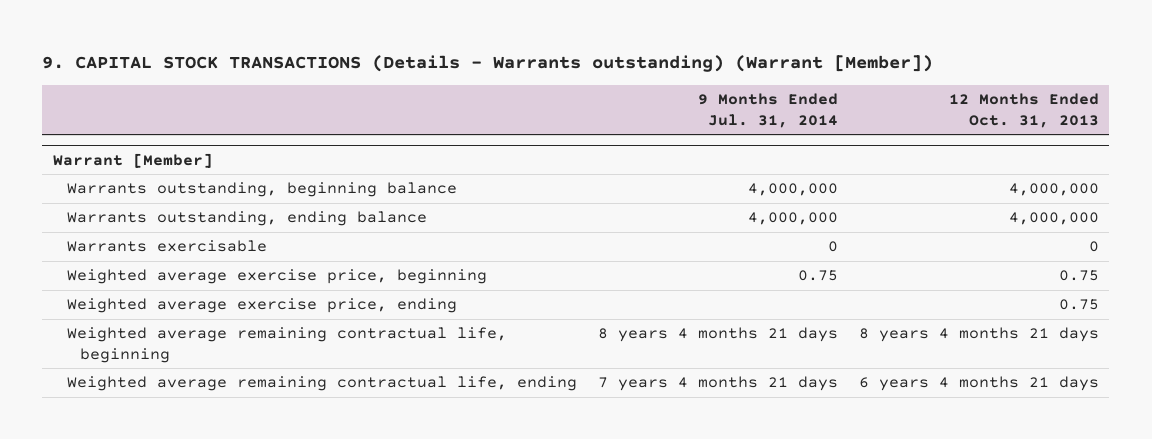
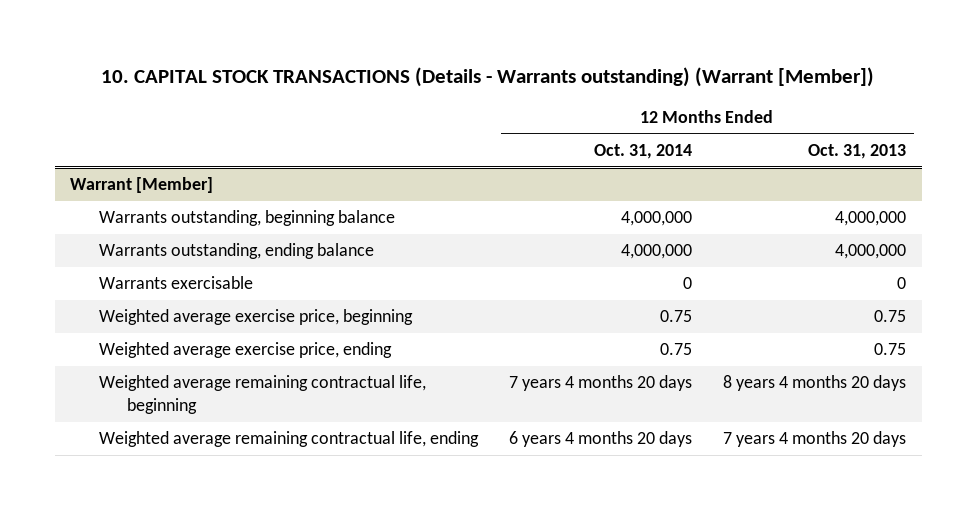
- 9. CAPITAL STOCK TRANSACTIONS (Details - Warrants outstanding) (Warrant [Member])
+ 10. CAPITAL STOCK TRANSACTIONS (Details - Warrants outstanding) (Warrant [Member])
- | 9 Months Ended Jul. 31, 2014 | 12 Months Ended Oct. 31, 2013
+ | 12 Months Ended Oct. 31, 2014 | 12 Months Ended Oct. 31, 2013
@ Warrant [Member]
- Weighted average remaining contractual life, beginning | 8 years 4 months 21 days | 8 years 4 months 21 days
- Weighted average remaining contractual life, ending | 7 years 4 months 21 days | 6 years 4 months 21 days
+ Weighted average remaining contractual life, beginning | 7 years 4 months 20 days | 8 years 4 months 20 days
+ Weighted average remaining contractual life, ending | 6 years 4 months 20 days | 7 years 4 months 20 days

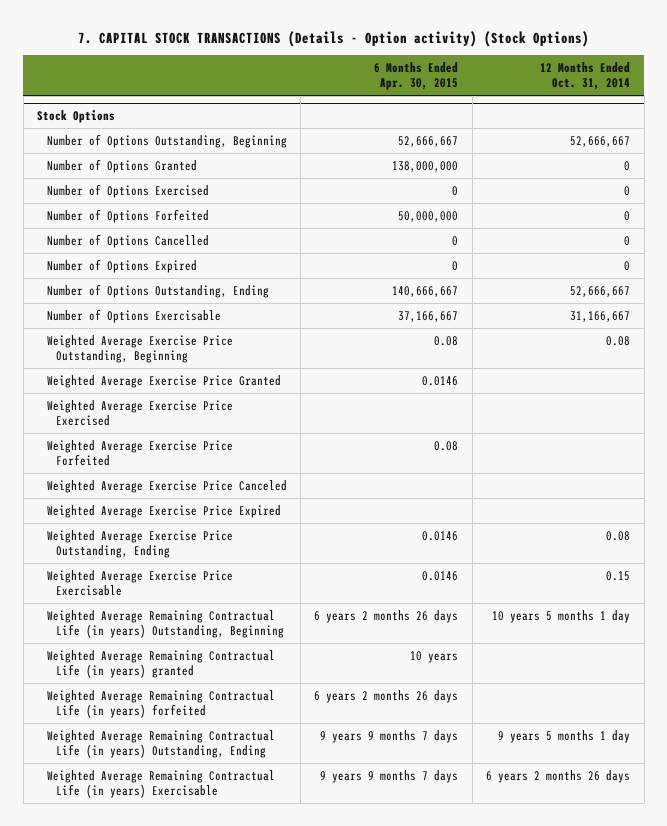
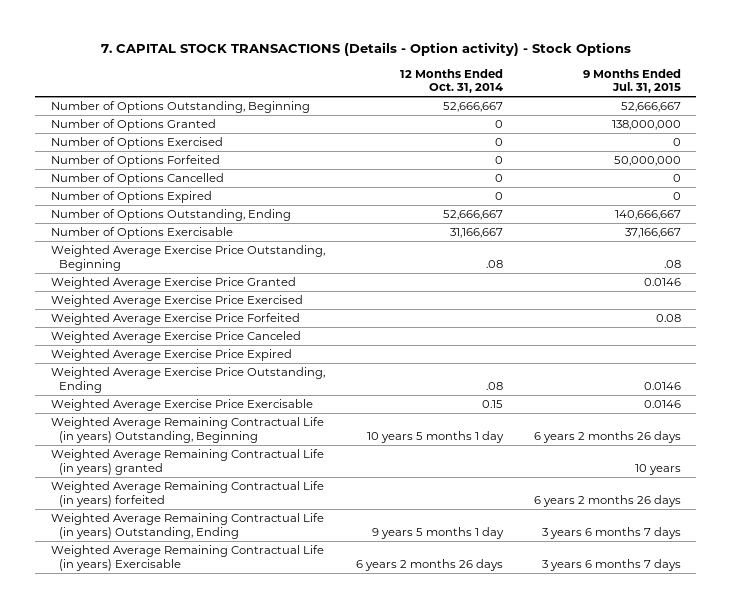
- 7. CAPITAL STOCK TRANSACTIONS (Details - Option activity) (Stock Options)
+ 7. CAPITAL STOCK TRANSACTIONS (Details - Option activity) - Stock Options
- | 6 Months Ended Apr. 30, 2015 | 12 Months Ended Oct. 31, 2014
+ | 12 Months Ended Oct. 31, 2014 | 9 Months Ended Jul. 31, 2015
- Stock Options
- Weighted Average Exercise Price Outstanding, Beginning | 0.08 | 0.08
+ Weighted Average Exercise Price Outstanding, Beginning | .08 | .08
- Weighted Average Exercise Price Outstanding, Ending | 0.0146 | 0.08
+ Weighted Average Exercise Price Outstanding, Ending | .08 | 0.0146

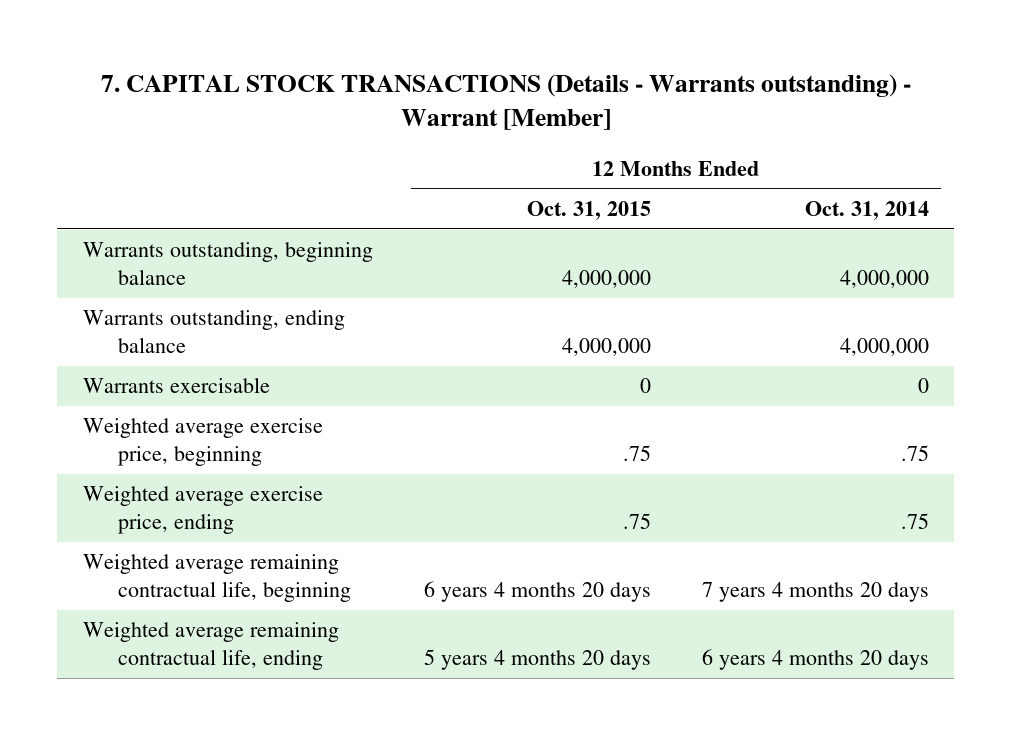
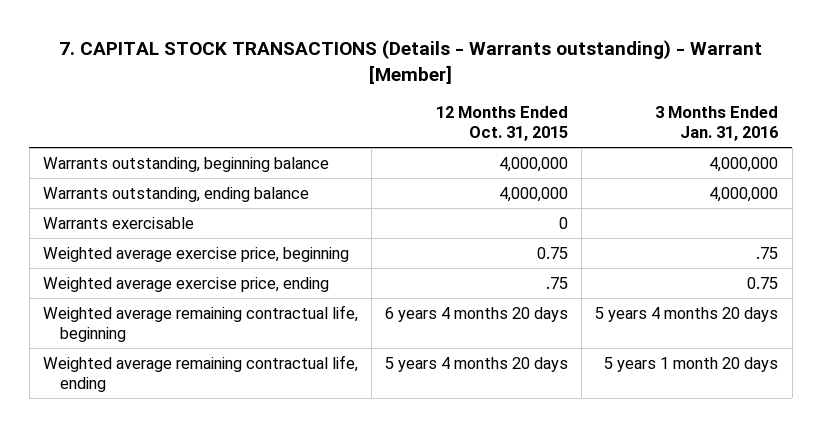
- | 12 Months Ended Oct. 31, 2015 | 12 Months Ended Oct. 31, 2014
+ | 12 Months Ended Oct. 31, 2015 | 3 Months Ended Jan. 31, 2016
- Weighted average exercise price, beginning | .75 | .75
+ Weighted average exercise price, beginning | 0.75 | .75

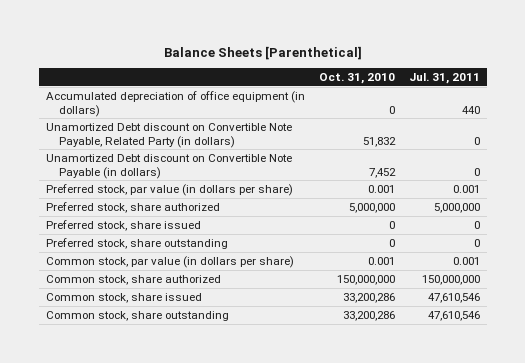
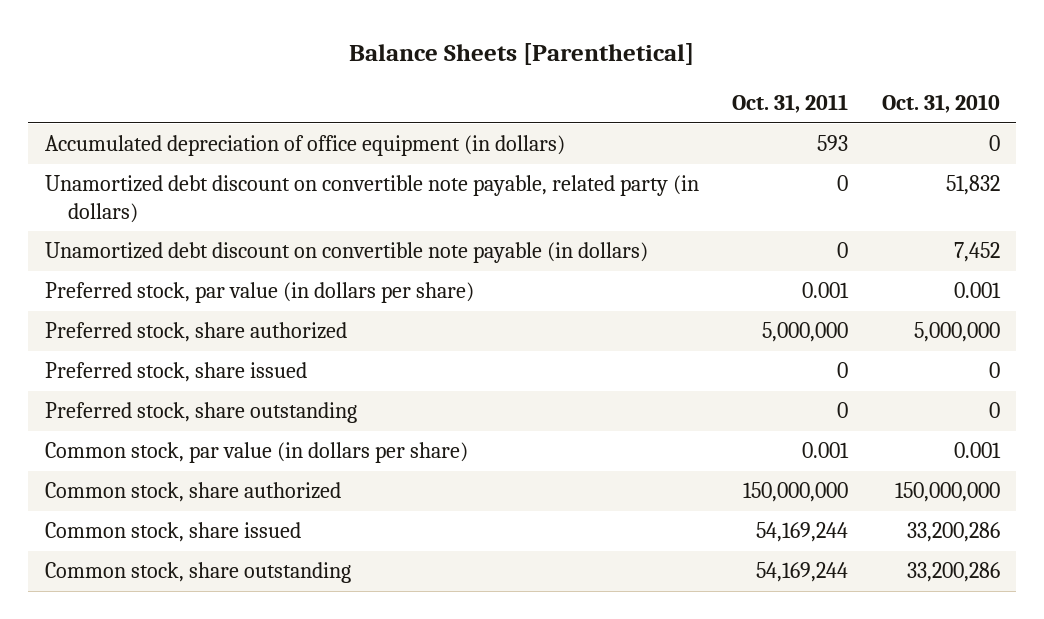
- | Oct. 31, 2010 | Jul. 31, 2011
+ | Oct. 31, 2011 | Oct. 31, 2010
- Unamortized Debt discount on Convertible Note Payable, Related Party (in dollars) | 51,832 | 0
- Unamortized Debt discount on Convertible Note Payable (in dollars) | 7,452 | 0
+ Unamortized debt discount on convertible note payable, related party (in dollars) | 0 | 51,832
+ Unamortized debt discount on convertible note payable (in dollars) | 0 | 7,452

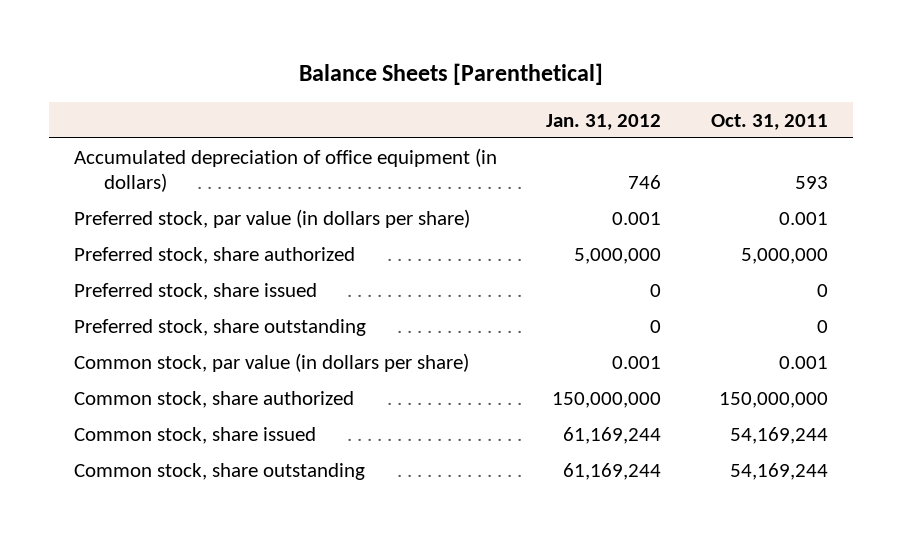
- | Oct. 31, 2011 | Oct. 31, 2010
+ | Jan. 31, 2012 | Oct. 31, 2011
- Unamortized debt discount on convertible note payable, related party (in dollars) | 0 | 51,832
- Unamortized debt discount on convertible note payable (in dollars) | 0 | 7,452

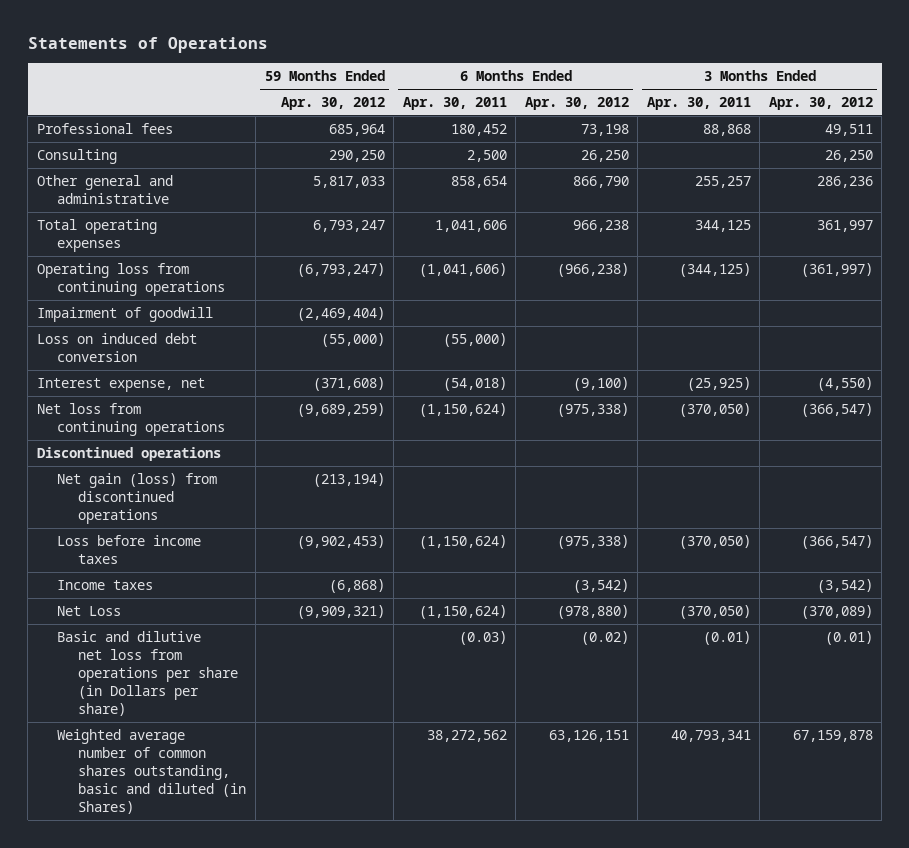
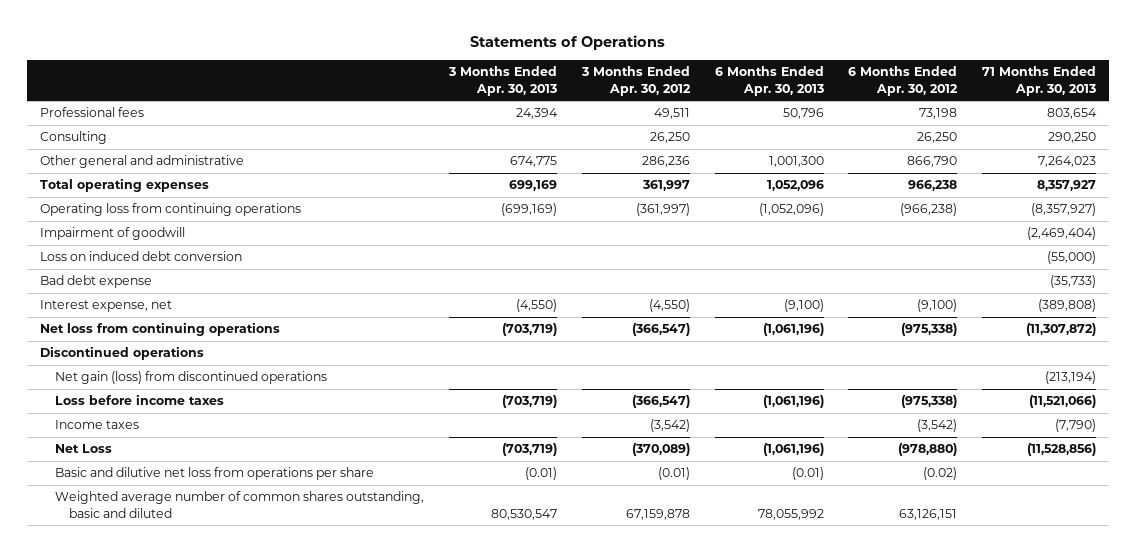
- | 59 Months Ended Apr. 30, 2012 | 6 Months Ended Apr. 30, 2011 | 6 Months Ended Apr. 30, 2012 | 3 Months Ended Apr. 30, 2011 | 3 Months Ended Apr. 30, 2012
+ | 3 Months Ended Apr. 30, 2013 | 3 Months Ended Apr. 30, 2012 | 6 Months Ended Apr. 30, 2013 | 6 Months Ended Apr. 30, 2012 | 71 Months Ended Apr. 30, 2013
+ Bad debt expense | | | | | (35,733)
- Basic and dilutive net loss from operations per share (in Dollars per share) | | (0.03) | (0.02) | (0.01) | (0.01)
- Weighted average number of common shares outstanding, basic and diluted (in Shares) | | 38,272,562 | 63,126,151 | 40,793,341 | 67,159,878
+ Basic and dilutive net loss from operations per share | (0.01) | (0.01) | (0.01) | (0.02) |
+ Weighted average number of common shares outstanding, basic and diluted | 80,530,547 | 67,159,878 | 78,055,992 | 63,126,151 |

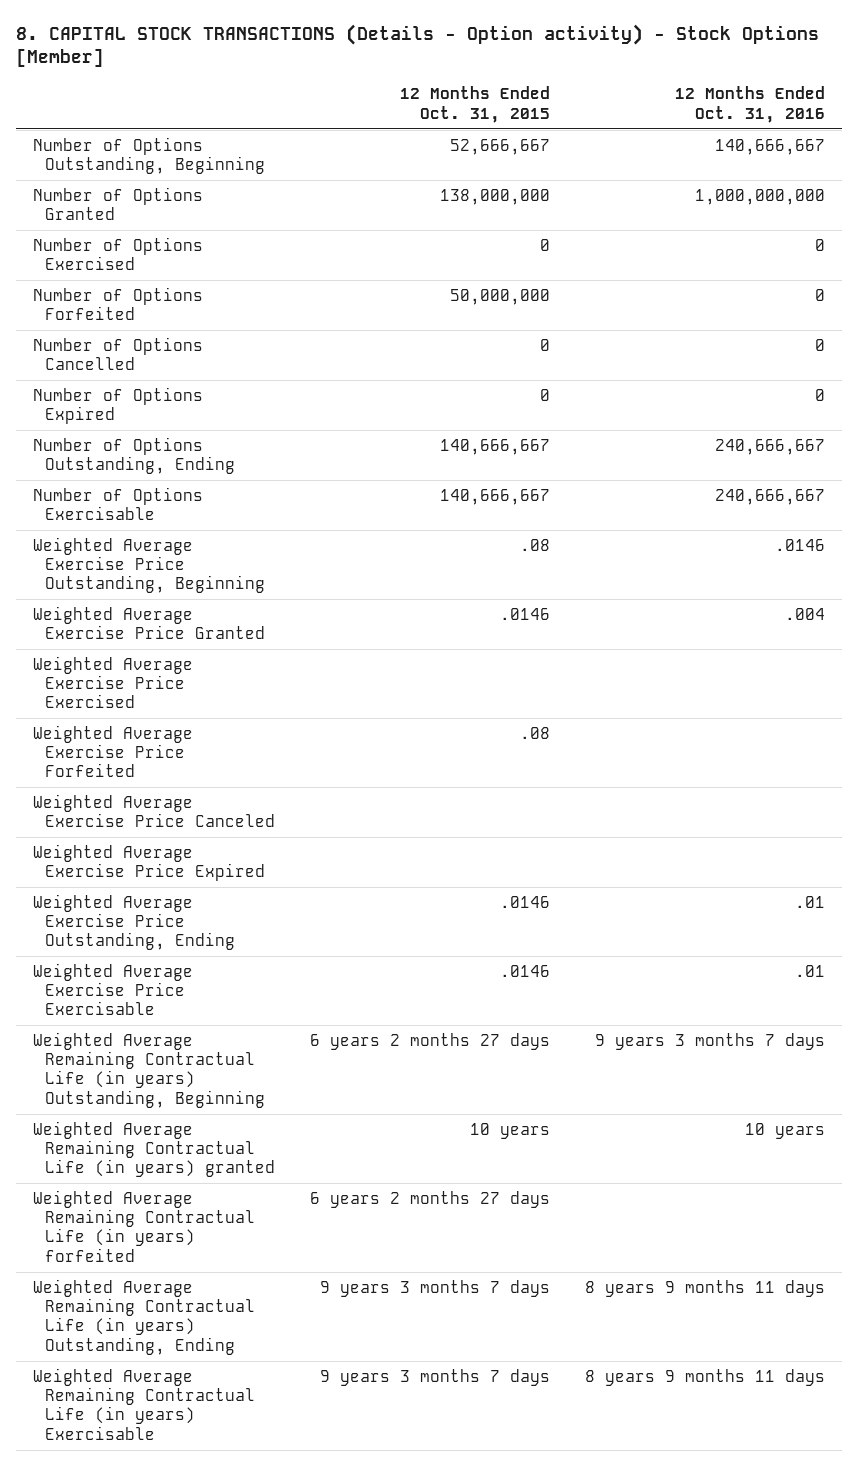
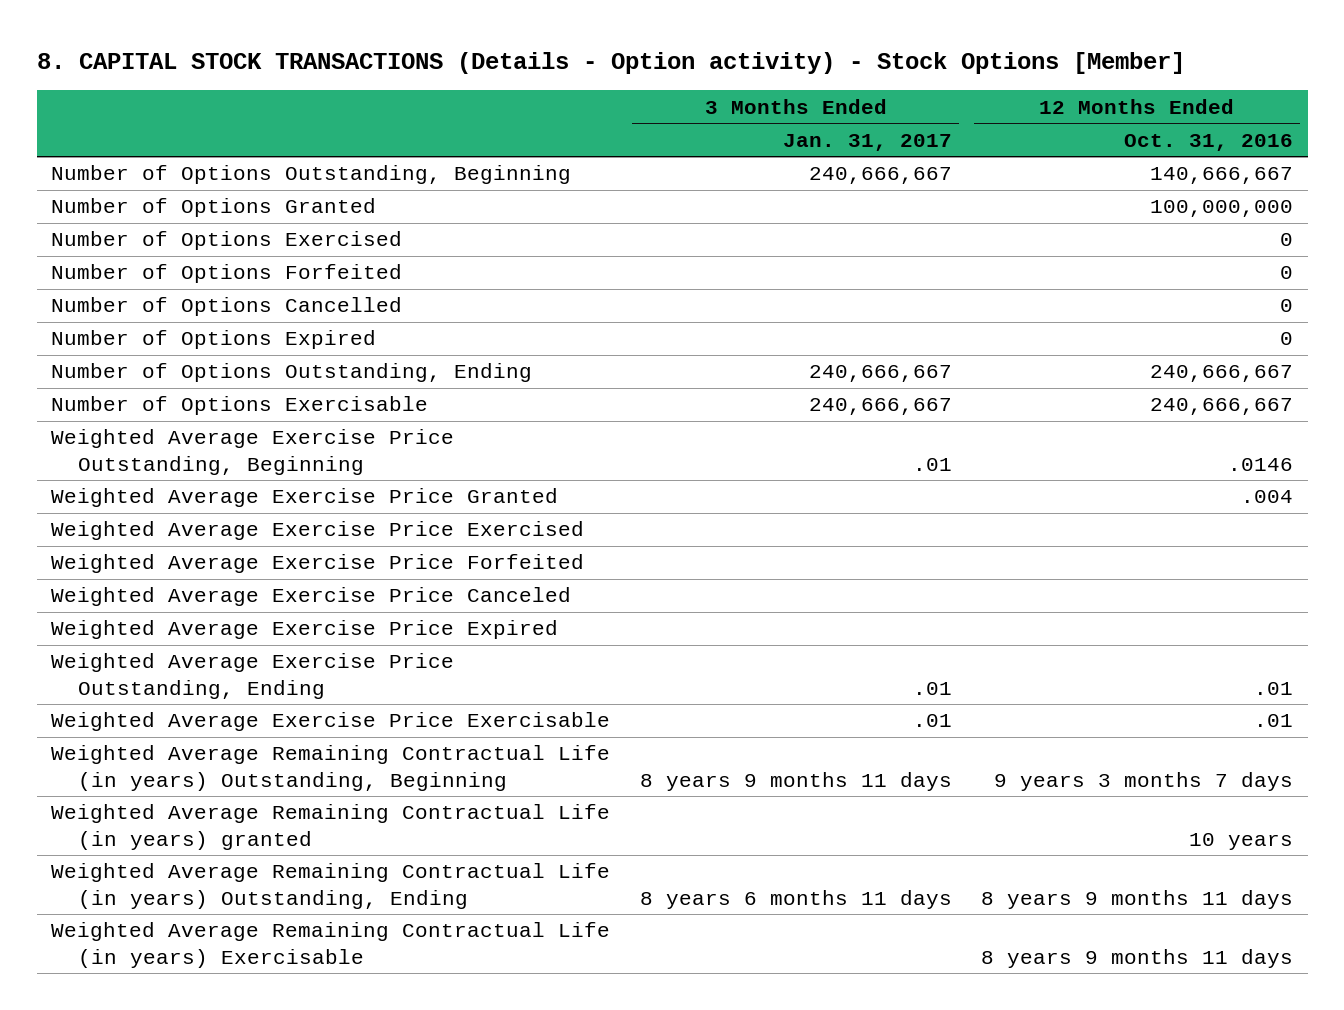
- | 12 Months Ended Oct. 31, 2015 | 12 Months Ended Oct. 31, 2016
+ | 3 Months Ended Jan. 31, 2017 | 12 Months Ended Oct. 31, 2016
- Number of Options Granted | 138,000,000 | 1,000,000,000
+ Number of Options Granted | | 100,000,000
- Weighted Average Remaining Contractual Life (in years) forfeited | 6 years 2 months 27 days |

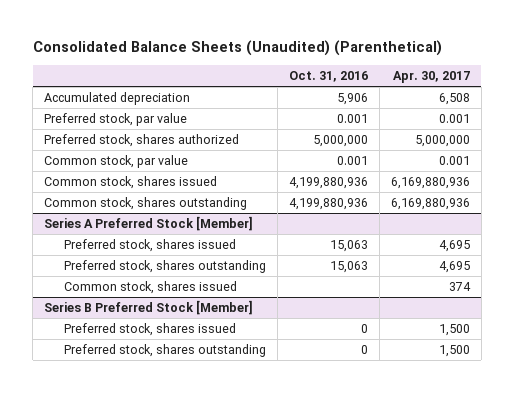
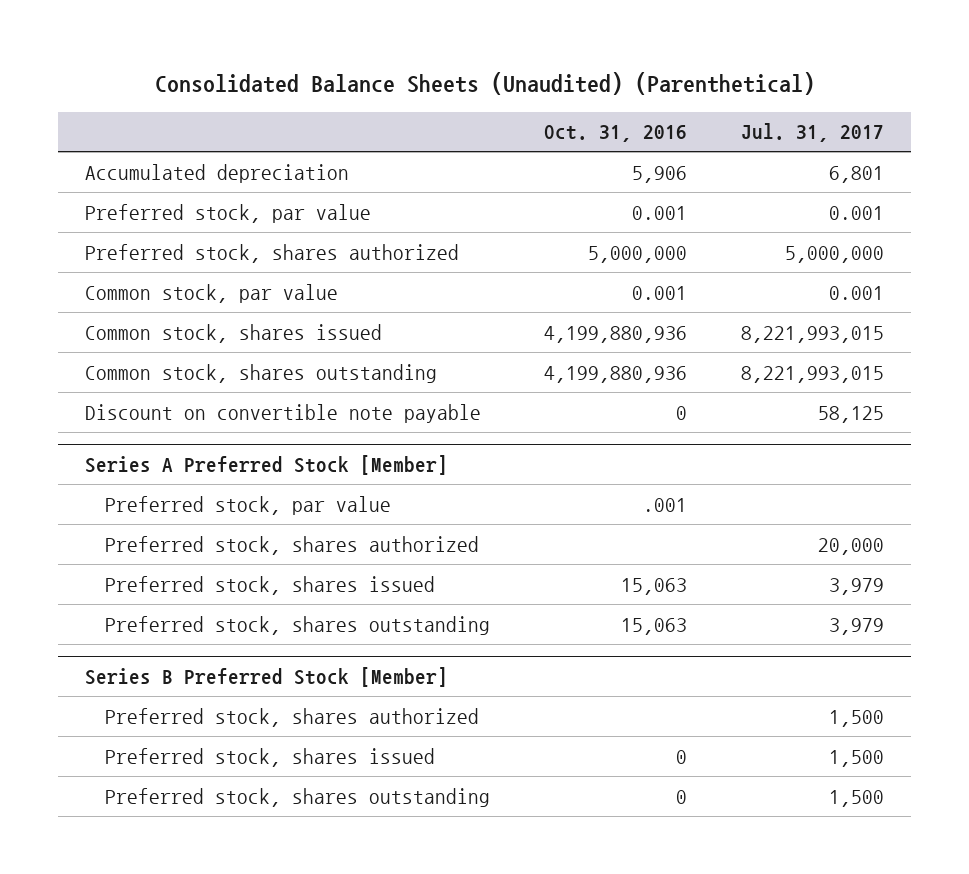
- | Oct. 31, 2016 | Apr. 30, 2017
+ | Oct. 31, 2016 | Jul. 31, 2017
+ Discount on convertible note payable | 0 | 58,125
@ Series A Preferred Stock [Member]
+ Preferred stock, par value | .001 |
+ Preferred stock, shares authorized | | 20,000
- Common stock, shares issued | | 374
@ Series B Preferred Stock [Member]
+ Preferred stock, shares authorized | | 1,500

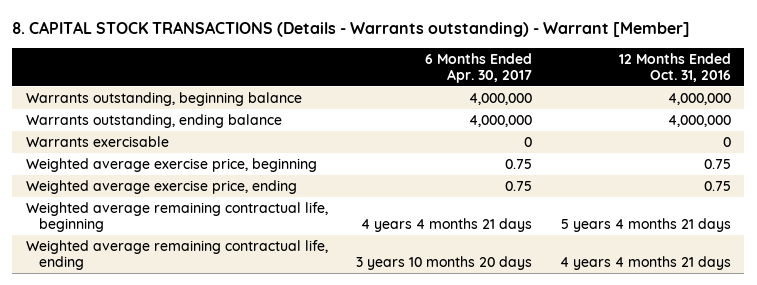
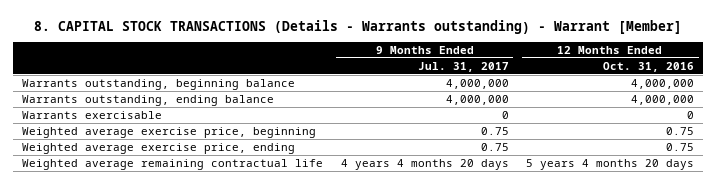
- | 6 Months Ended Apr. 30, 2017 | 12 Months Ended Oct. 31, 2016
+ | 9 Months Ended Jul. 31, 2017 | 12 Months Ended Oct. 31, 2016
- Weighted average remaining contractual life, beginning | 4 years 4 months 21 days | 5 years 4 months 21 days
- Weighted average remaining contractual life, ending | 3 years 10 months 20 days | 4 years 4 months 21 days
+ Weighted average remaining contractual life | 4 years 4 months 20 days | 5 years 4 months 20 days

